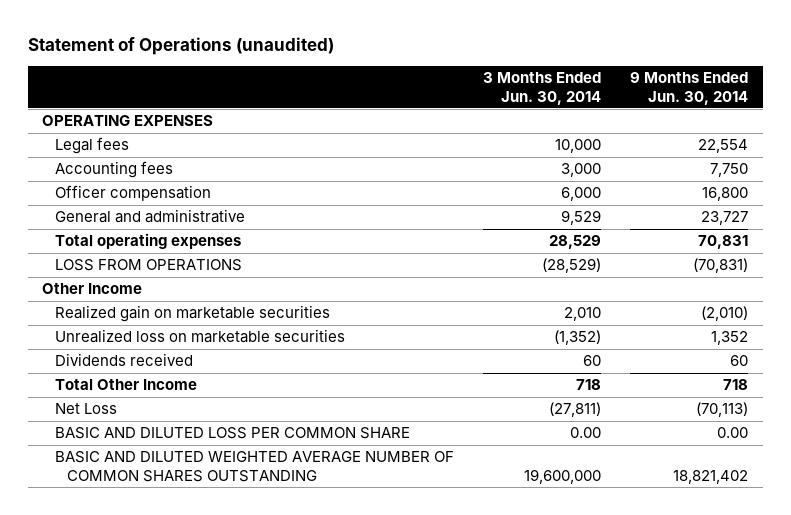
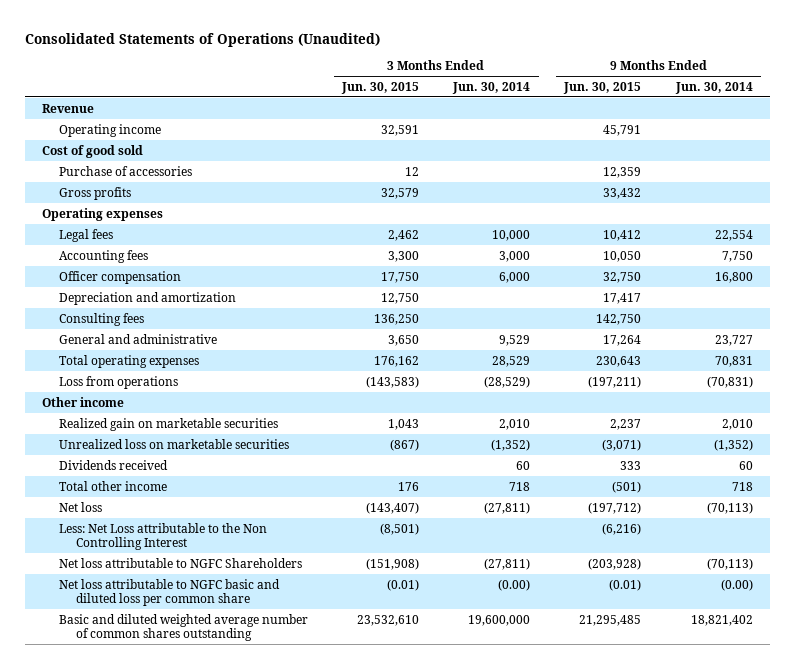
- Statement of Operations (unaudited)
+ Consolidated Statements of Operations (Unaudited)
- | 3 Months Ended Jun. 30, 2014 | 9 Months Ended Jun. 30, 2014
+ | 3 Months Ended Jun. 30, 2015 | 3 Months Ended Jun. 30, 2014 | 9 Months Ended Jun. 30, 2015 | 9 Months Ended Jun. 30, 2014
- OPERATING EXPENSES
+ Revenue
+ Operating income | 32,591 | | 45,791 |
+ Cost of good sold
+ Purchase of accessories | 12 | | 12,359 |
+ Gross profits | 32,579 | | 33,432 |
+ Operating expenses
+ Depreciation and amortization | 12,750 | | 17,417 |
+ Consulting fees | 136,250 | | 142,750 |
- LOSS FROM OPERATIONS | (28,529) | (70,831)
- Other Income
- Realized gain on marketable securities | 2,010 | (2,010)
- Unrealized loss on marketable securities | (1,352) | 1,352
+ Loss from operations | (143,583) | (28,529) | (197,211) | (70,831)
+ Other income
+ Realized gain on marketable securities | 1,043 | 2,010 | 2,237 | 2,010
+ Unrealized loss on marketable securities | (867) | (1,352) | (3,071) | (1,352)
- Total Other Income | 718 | 718
- Net Loss | (27,811) | (70,113)
- BASIC AND DILUTED LOSS PER COMMON SHARE | 0.00 | 0.00
- BASIC AND DILUTED WEIGHTED AVERAGE NUMBER OF COMMON SHARES OUTSTANDING | 19,600,000 | 18,821,402
+ Total other income | 176 | 718 | (501) | 718
+ Net loss | (143,407) | (27,811) | (197,712) | (70,113)
+ Less: Net Loss attributable to the Non Controlling Interest | (8,501) | | (6,216) |
+ Net loss attributable to NGFC Shareholders | (151,908) | (27,811) | (203,928) | (70,113)
+ Net loss attributable to NGFC basic and diluted loss per common share | (0.01) | (0.00) | (0.01) | (0.00)
+ Basic and diluted weighted average number of common shares outstanding | 23,532,610 | 19,600,000 | 21,295,485 | 18,821,402

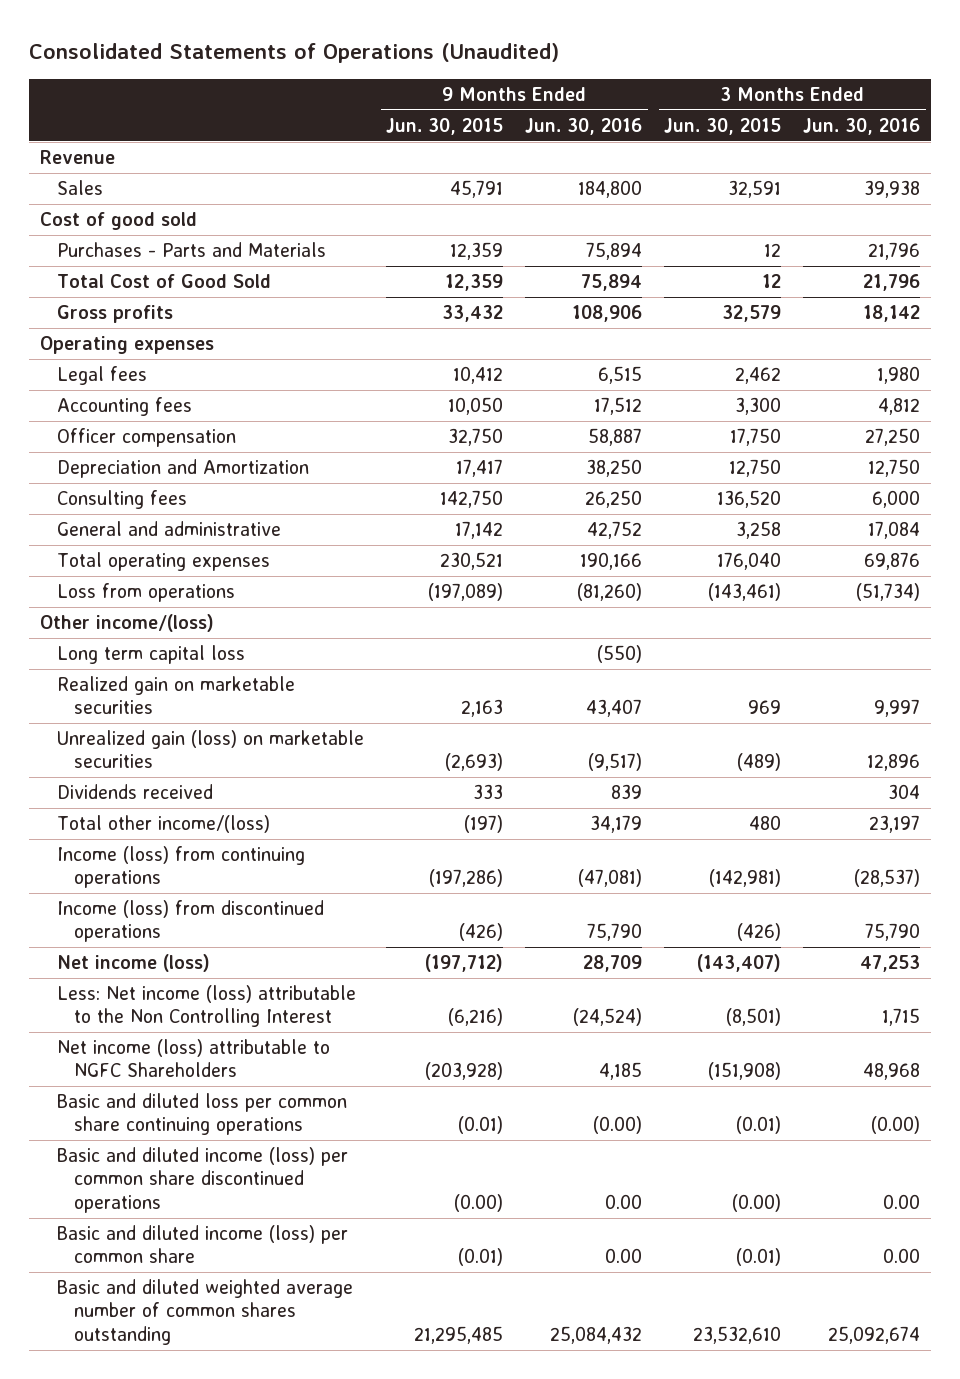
- | 3 Months Ended Jun. 30, 2015 | 3 Months Ended Jun. 30, 2014 | 9 Months Ended Jun. 30, 2015 | 9 Months Ended Jun. 30, 2014
+ | 9 Months Ended Jun. 30, 2015 | 9 Months Ended Jun. 30, 2016 | 3 Months Ended Jun. 30, 2015 | 3 Months Ended Jun. 30, 2016
- Operating income | 32,591 | | 45,791 |
+ Sales | 45,791 | 184,800 | 32,591 | 39,938
- Purchase of accessories | 12 | | 12,359 |
+ Purchases - Parts and Materials | 12,359 | 75,894 | 12 | 21,796
+ Total Cost of Good Sold | 12,359 | 75,894 | 12 | 21,796
- Depreciation and amortization | 12,750 | | 17,417 |
- Consulting fees | 136,250 | | 142,750 |
- General and administrative | 3,650 | 9,529 | 17,264 | 23,727
- Total operating expenses | 176,162 | 28,529 | 230,643 | 70,831
- Loss from operations | (143,583) | (28,529) | (197,211) | (70,831)
- Other income
- Realized gain on marketable securities | 1,043 | 2,010 | 2,237 | 2,010
- Unrealized loss on marketable securities | (867) | (1,352) | (3,071) | (1,352)
+ Depreciation and Amortization | 17,417 | 38,250 | 12,750 | 12,750
+ Consulting fees | 142,750 | 26,250 | 136,520 | 6,000
+ General and administrative | 17,142 | 42,752 | 3,258 | 17,084
+ Total operating expenses | 230,521 | 190,166 | 176,040 | 69,876
+ Loss from operations | (197,089) | (81,260) | (143,461) | (51,734)
+ Other income/(loss)
+ Long term capital loss | | (550) | |
+ Realized gain on marketable securities | 2,163 | 43,407 | 969 | 9,997
+ Unrealized gain (loss) on marketable securities | (2,693) | (9,517) | (489) | 12,896
- Total other income | 176 | 718 | (501) | 718
- Net loss | (143,407) | (27,811) | (197,712) | (70,113)
- Less: Net Loss attributable to the Non Controlling Interest | (8,501) | | (6,216) |
- Net loss attributable to NGFC Shareholders | (151,908) | (27,811) | (203,928) | (70,113)
- Net loss attributable to NGFC basic and diluted loss per common share | (0.01) | (0.00) | (0.01) | (0.00)
+ Total other income/(loss) | (197) | 34,179 | 480 | 23,197
+ Income (loss) from continuing operations | (197,286) | (47,081) | (142,981) | (28,537)
+ Income (loss) from discontinued operations | (426) | 75,790 | (426) | 75,790
+ Net income (loss) | (197,712) | 28,709 | (143,407) | 47,253
+ Less: Net income (loss) attributable to the Non Controlling Interest | (6,216) | (24,524) | (8,501) | 1,715
+ Net income (loss) attributable to NGFC Shareholders | (203,928) | 4,185 | (151,908) | 48,968
+ Basic and diluted loss per common share continuing operations | (0.01) | (0.00) | (0.01) | (0.00)
+ Basic and diluted income (loss) per common share discontinued operations | (0.00) | 0.00 | (0.00) | 0.00
+ Basic and diluted income (loss) per common share | (0.01) | 0.00 | (0.01) | 0.00

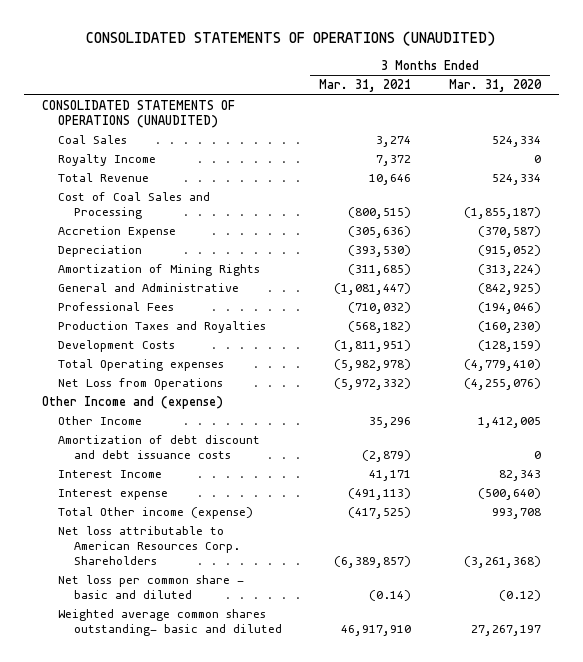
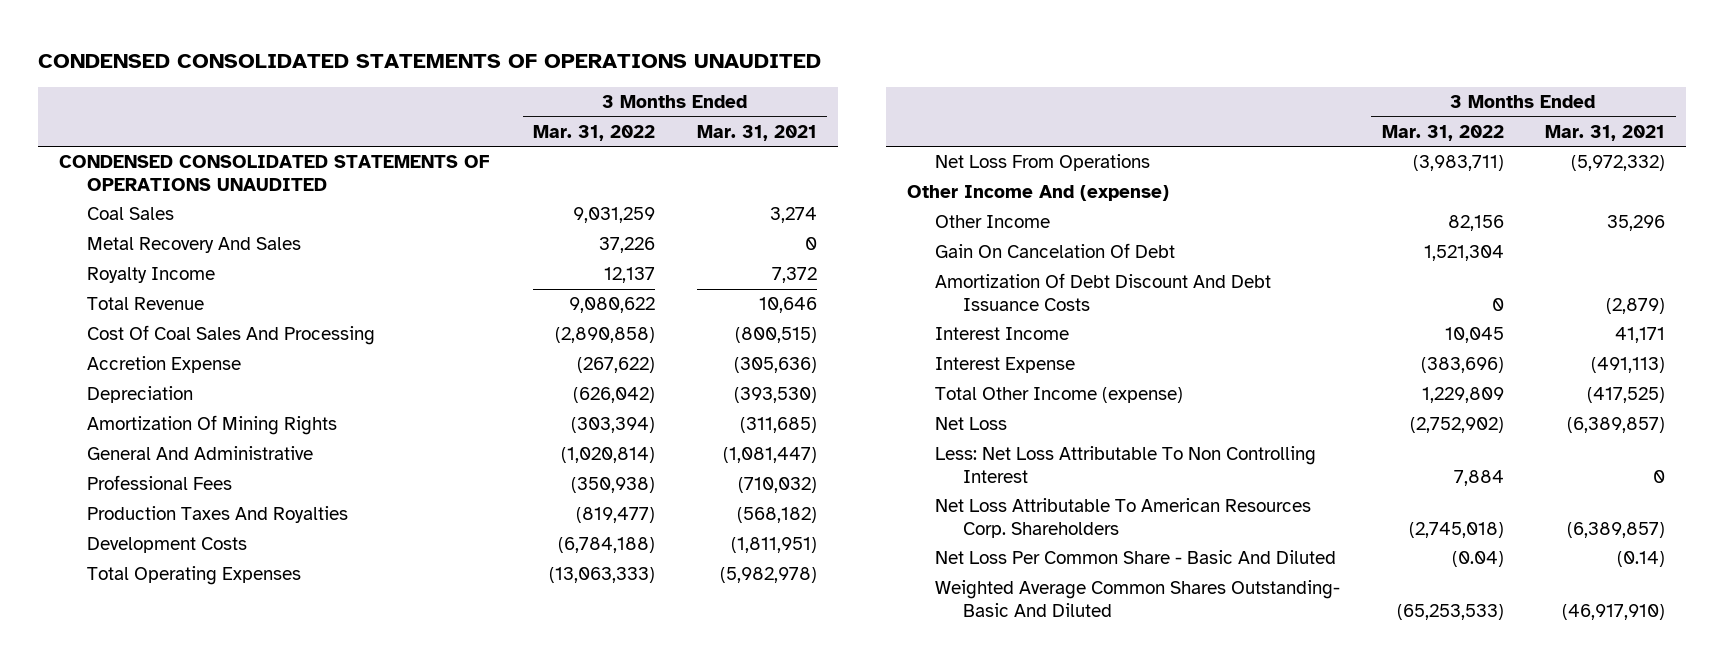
- CONSOLIDATED STATEMENTS OF OPERATIONS (UNAUDITED)
+ CONDENSED CONSOLIDATED STATEMENTS OF OPERATIONS UNAUDITED
- | 3 Months Ended Mar. 31, 2021 | 3 Months Ended Mar. 31, 2020
+ | 3 Months Ended Mar. 31, 2022 | 3 Months Ended Mar. 31, 2021
- CONSOLIDATED STATEMENTS OF OPERATIONS (UNAUDITED)
+ CONDENSED CONSOLIDATED STATEMENTS OF OPERATIONS UNAUDITED
+ Metal Recovery And Sales | 37,226 | 0
- Cost of Coal Sales and Processing | (800,515) | (1,855,187)
+ Cost Of Coal Sales And Processing | (2,890,858) | (800,515)
- Amortization of Mining Rights | (311,685) | (313,224)
- General and Administrative | (1,081,447) | (842,925)
+ Amortization Of Mining Rights | (303,394) | (311,685)
+ General And Administrative | (1,020,814) | (1,081,447)
- Production Taxes and Royalties | (568,182) | (160,230)
+ Production Taxes And Royalties | (819,477) | (568,182)
- Total Operating expenses | (5,982,978) | (4,779,410)
- Net Loss from Operations | (5,972,332) | (4,255,076)
- Other Income and (expense)
+ Total Operating Expenses | (13,063,333) | (5,982,978)
+ Net Loss From Operations | (3,983,711) | (5,972,332)
+ Other Income And (expense)
- Amortization of debt discount and debt issuance costs | (2,879) | 0
+ Gain On Cancelation Of Debt | 1,521,304 |
+ Amortization Of Debt Discount And Debt Issuance Costs | 0 | (2,879)
- Interest expense | (491,113) | (500,640)
- Total Other income (expense) | (417,525) | 993,708
- Net loss attributable to American Resources Corp. Shareholders | (6,389,857) | (3,261,368)
- Net loss per common share - basic and diluted | (0.14) | (0.12)
- Weighted average common shares outstanding- basic and diluted | 46,917,910 | 27,267,197
+ Interest Expense | (383,696) | (491,113)
+ Total Other Income (expense) | 1,229,809 | (417,525)
+ Net Loss | (2,752,902) | (6,389,857)
+ Less: Net Loss Attributable To Non Controlling Interest | 7,884 | 0
+ Net Loss Attributable To American Resources Corp. Shareholders | (2,745,018) | (6,389,857)
+ Net Loss Per Common Share - Basic And Diluted | (0.04) | (0.14)
+ Weighted Average Common Shares Outstanding- Basic And Diluted | (65,253,533) | (46,917,910)

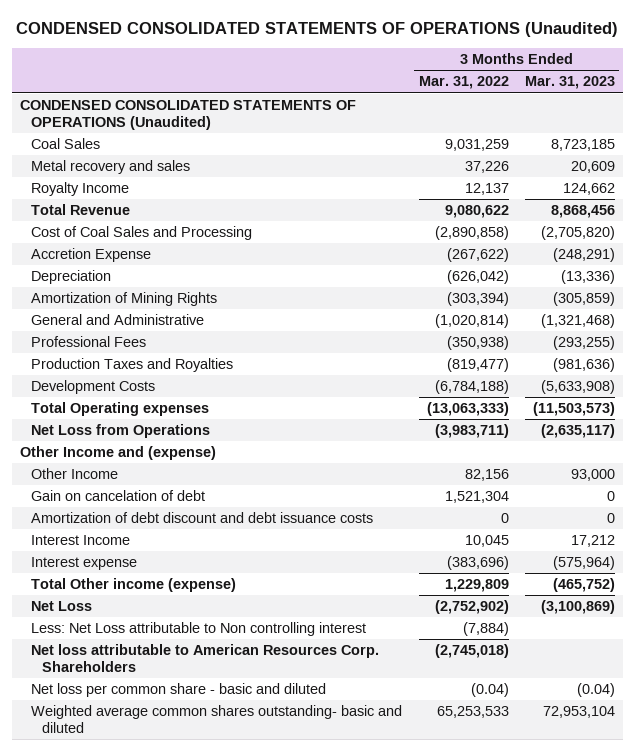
- CONDENSED CONSOLIDATED STATEMENTS OF OPERATIONS UNAUDITED
+ CONDENSED CONSOLIDATED STATEMENTS OF OPERATIONS (Unaudited)
- | 3 Months Ended Mar. 31, 2022 | 3 Months Ended Mar. 31, 2021
+ | 3 Months Ended Mar. 31, 2022 | 3 Months Ended Mar. 31, 2023
- CONDENSED CONSOLIDATED STATEMENTS OF OPERATIONS UNAUDITED
+ CONDENSED CONSOLIDATED STATEMENTS OF OPERATIONS (Unaudited)
- Metal Recovery And Sales | 37,226 | 0
+ Metal recovery and sales | 37,226 | 20,609
- Cost Of Coal Sales And Processing | (2,890,858) | (800,515)
+ Cost of Coal Sales and Processing | (2,890,858) | (2,705,820)
- Amortization Of Mining Rights | (303,394) | (311,685)
- General And Administrative | (1,020,814) | (1,081,447)
+ Amortization of Mining Rights | (303,394) | (305,859)
+ General and Administrative | (1,020,814) | (1,321,468)
- Production Taxes And Royalties | (819,477) | (568,182)
+ Production Taxes and Royalties | (819,477) | (981,636)
- Total Operating Expenses | (13,063,333) | (5,982,978)
- Net Loss From Operations | (3,983,711) | (5,972,332)
- Other Income And (expense)
+ Total Operating expenses | (13,063,333) | (11,503,573)
+ Net Loss from Operations | (3,983,711) | (2,635,117)
+ Other Income and (expense)
- Gain On Cancelation Of Debt | 1,521,304 |
- Amortization Of Debt Discount And Debt Issuance Costs | 0 | (2,879)
+ Gain on cancelation of debt | 1,521,304 | 0
+ Amortization of debt discount and debt issuance costs | 0 | 0
- Interest Expense | (383,696) | (491,113)
- Total Other Income (expense) | 1,229,809 | (417,525)
+ Interest expense | (383,696) | (575,964)
+ Total Other income (expense) | 1,229,809 | (465,752)
- Less: Net Loss Attributable To Non Controlling Interest | 7,884 | 0
- Net Loss Attributable To American Resources Corp. Shareholders | (2,745,018) | (6,389,857)
- Net Loss Per Common Share - Basic And Diluted | (0.04) | (0.14)
- Weighted Average Common Shares Outstanding- Basic And Diluted | (65,253,533) | (46,917,910)
+ Less: Net Loss attributable to Non controlling interest | (7,884) |
+ Net loss attributable to American Resources Corp. Shareholders | (2,745,018) |
+ Net loss per common share - basic and diluted | (0.04) | (0.04)
+ Weighted average common shares outstanding- basic and diluted | 65,253,533 | 72,953,104

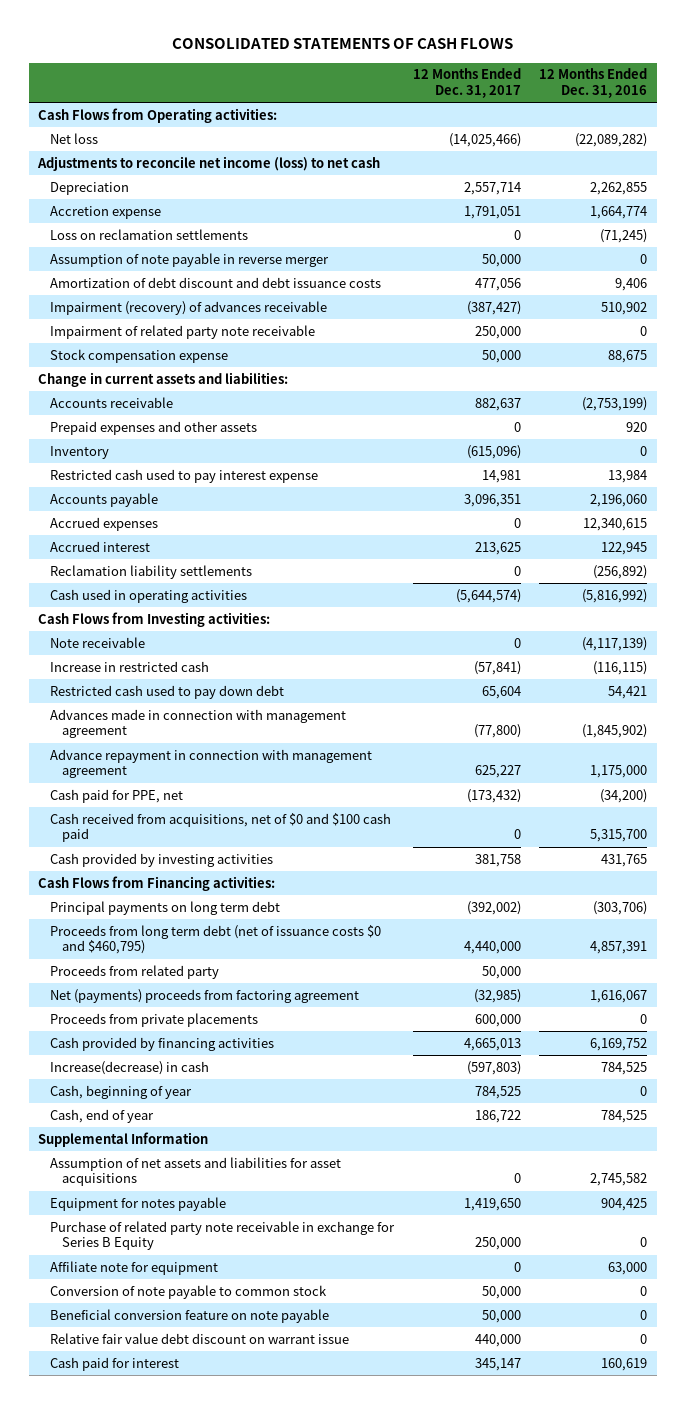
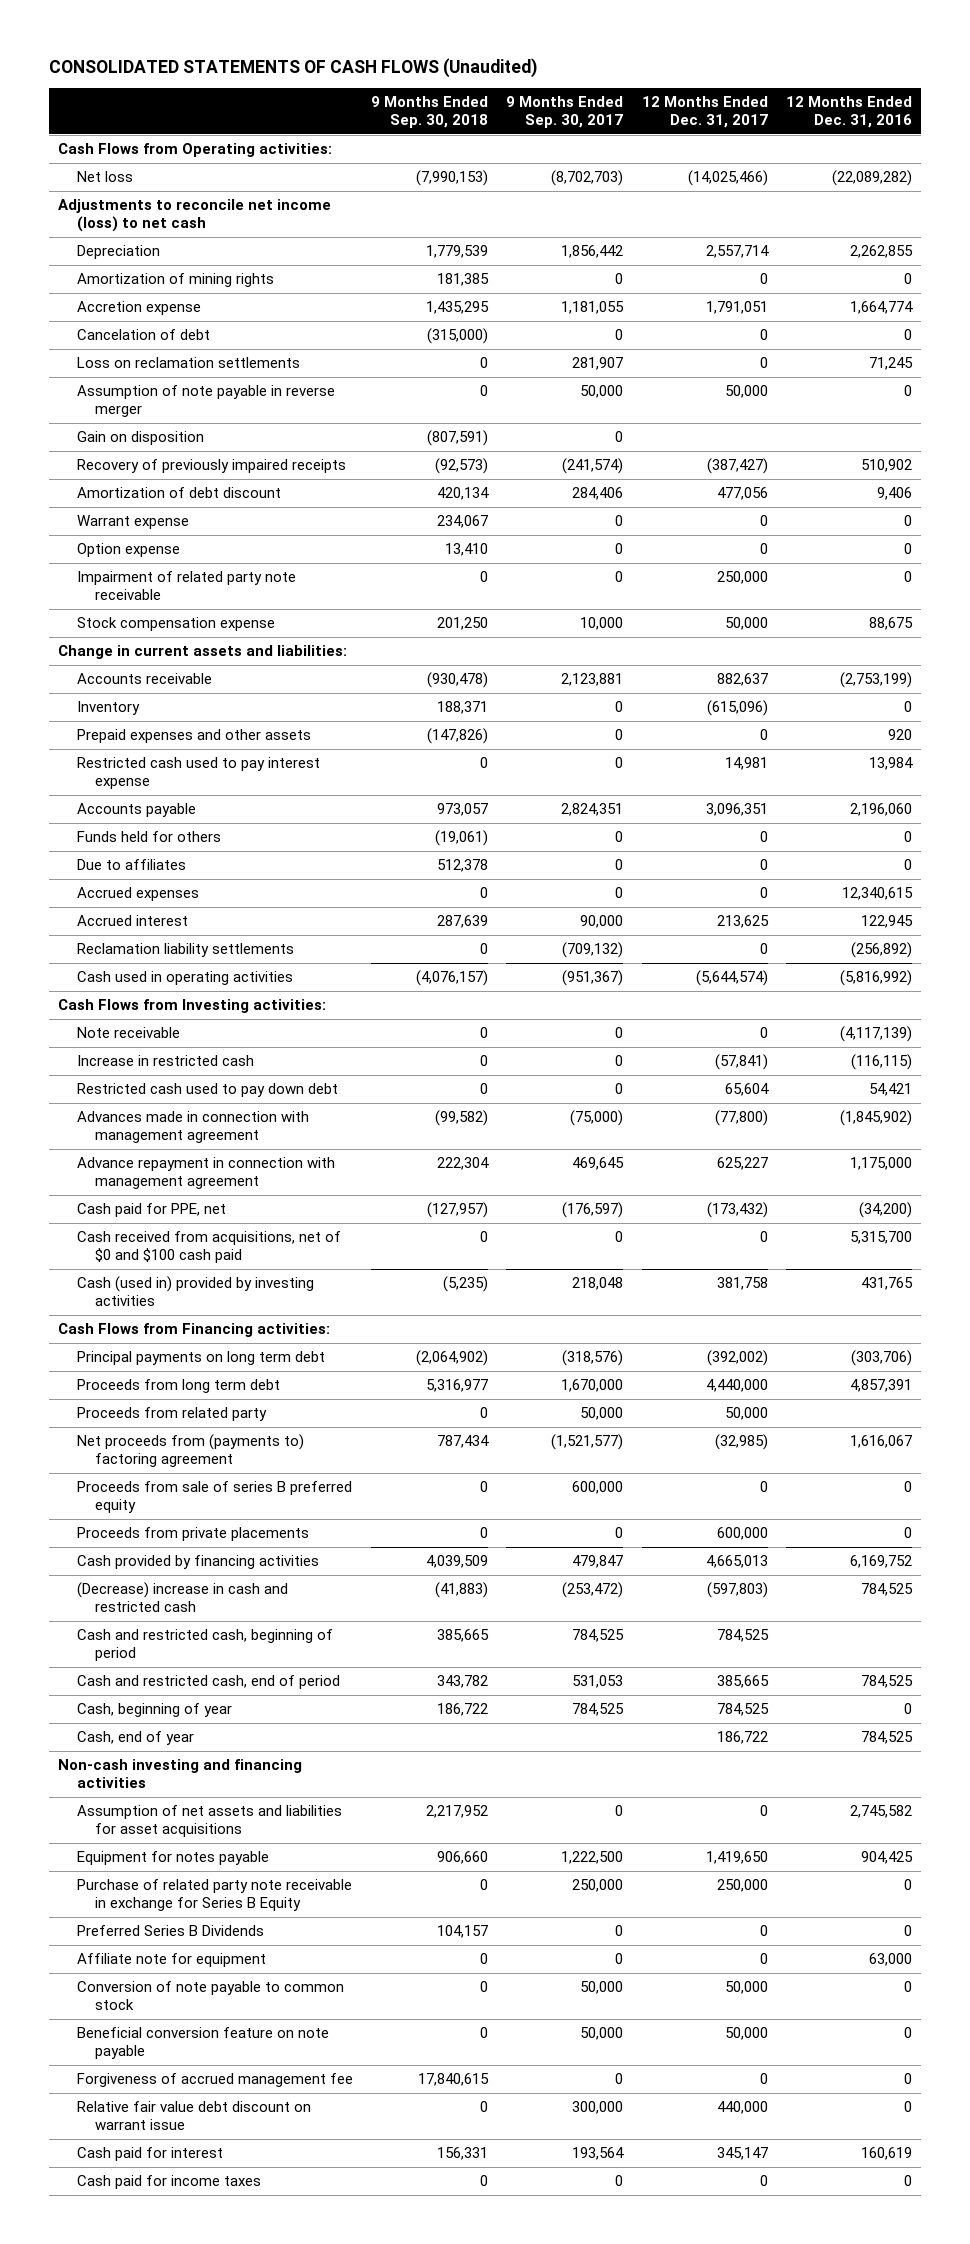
- CONSOLIDATED STATEMENTS OF CASH FLOWS
+ CONSOLIDATED STATEMENTS OF CASH FLOWS (Unaudited)
- | 12 Months Ended Dec. 31, 2017 | 12 Months Ended Dec. 31, 2016
+ | 9 Months Ended Sep. 30, 2018 | 9 Months Ended Sep. 30, 2017 | 12 Months Ended Dec. 31, 2017 | 12 Months Ended Dec. 31, 2016
+ Amortization of mining rights | 181,385 | 0 | 0 | 0
- Loss on reclamation settlements | 0 | (71,245)
+ Cancelation of debt | (315,000) | 0 | 0 | 0
+ Loss on reclamation settlements | 0 | 281,907 | 0 | 71,245
- Amortization of debt discount and debt issuance costs | 477,056 | 9,406
- Impairment (recovery) of advances receivable | (387,427) | 510,902
+ Gain on disposition | (807,591) | 0 | |
+ Recovery of previously impaired receipts | (92,573) | (241,574) | (387,427) | 510,902
+ Amortization of debt discount | 420,134 | 284,406 | 477,056 | 9,406
+ Warrant expense | 234,067 | 0 | 0 | 0
+ Option expense | 13,410 | 0 | 0 | 0
moved down: Prepaid expenses and other assets | (147,826) | 0 | 0 | 920
+ Funds held for others | (19,061) | 0 | 0 | 0
+ Due to affiliates | 512,378 | 0 | 0 | 0
- Cash provided by investing activities | 381,758 | 431,765
+ Cash (used in) provided by investing activities | (5,235) | 218,048 | 381,758 | 431,765
- Proceeds from long term debt (net of issuance costs $0 and $460,795) | 4,440,000 | 4,857,391
+ Proceeds from long term debt | 5,316,977 | 1,670,000 | 4,440,000 | 4,857,391
- Net (payments) proceeds from factoring agreement | (32,985) | 1,616,067
+ Net proceeds from (payments to) factoring agreement | 787,434 | (1,521,577) | (32,985) | 1,616,067
+ Proceeds from sale of series B preferred equity | 0 | 600,000 | 0 | 0
- Increase(decrease) in cash | (597,803) | 784,525
+ (Decrease) increase in cash and restricted cash | (41,883) | (253,472) | (597,803) | 784,525
+ Cash and restricted cash, beginning of period | 385,665 | 784,525 | 784,525 |
+ Cash and restricted cash, end of period | 343,782 | 531,053 | 385,665 | 784,525
- Supplemental Information
+ Non-cash investing and financing activities
+ Preferred Series B Dividends | 104,157 | 0 | 0 | 0
+ Forgiveness of accrued management fee | 17,840,615 | 0 | 0 | 0
+ Cash paid for income taxes | 0 | 0 | 0 | 0

